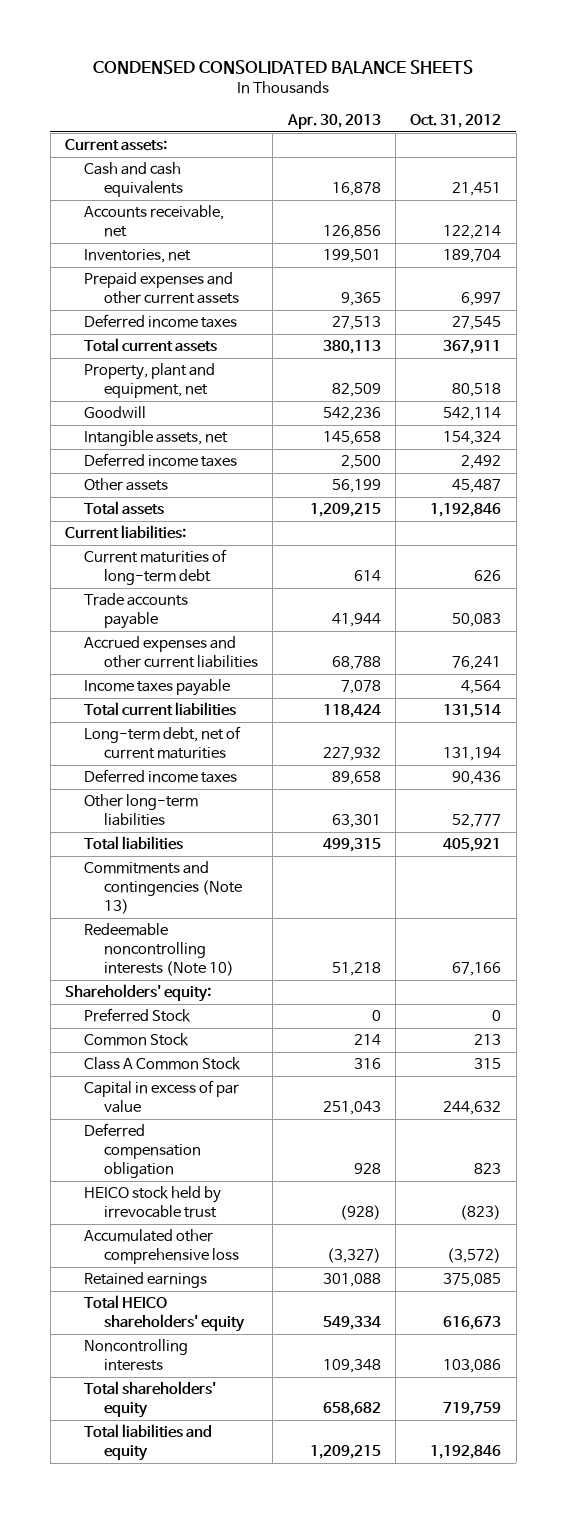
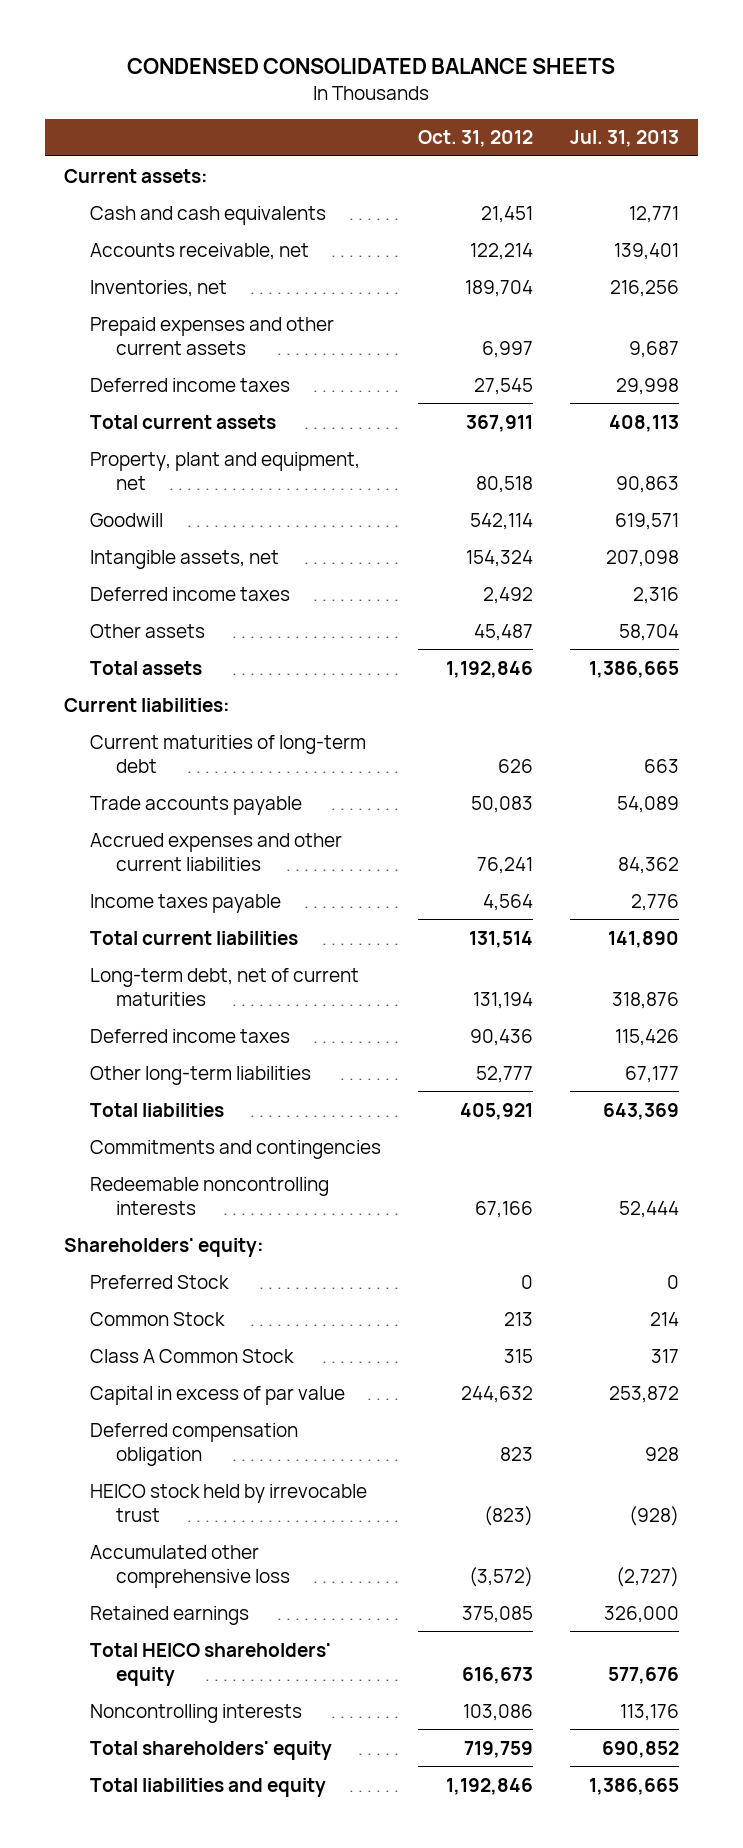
- | Apr. 30, 2013 | Oct. 31, 2012
+ | Oct. 31, 2012 | Jul. 31, 2013
- Commitments and contingencies (Note 13)
- Redeemable noncontrolling interests (Note 10) | 51,218 | 67,166
+ Commitments and contingencies
+ Redeemable noncontrolling interests | 67,166 | 52,444

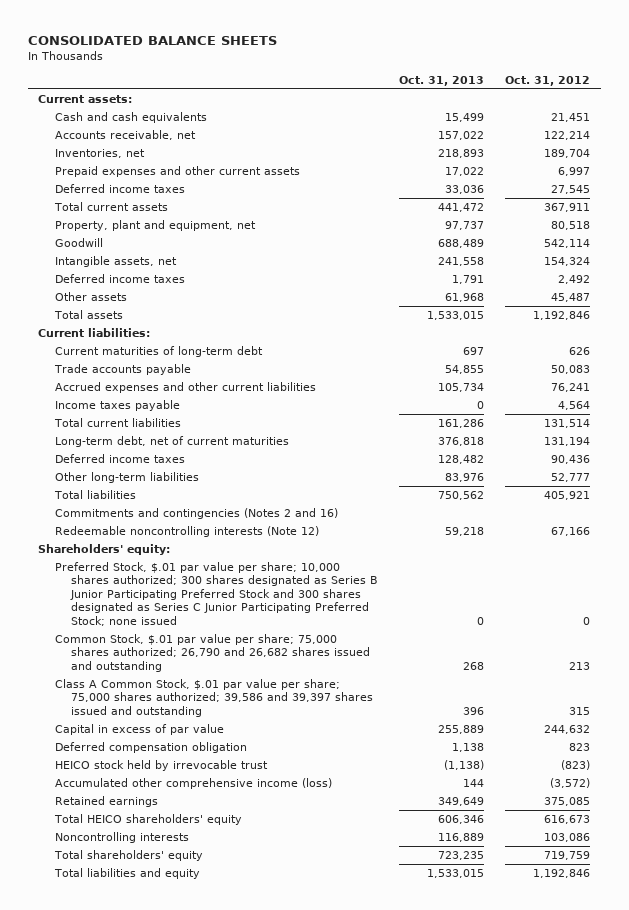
- CONDENSED CONSOLIDATED BALANCE SHEETS
+ CONSOLIDATED BALANCE SHEETS
- | Oct. 31, 2012 | Jul. 31, 2013
+ | Oct. 31, 2013 | Oct. 31, 2012
- Commitments and contingencies
- Redeemable noncontrolling interests | 67,166 | 52,444
+ Commitments and contingencies (Notes 2 and 16)
+ Redeemable noncontrolling interests (Note 12) | 59,218 | 67,166
- Preferred Stock | 0 | 0
- Common Stock | 213 | 214
- Class A Common Stock | 315 | 317
+ Preferred Stock, $.01 par value per share; 10,000 shares authorized; 300 shares designated as Series B Junior Participating Preferred Stock and 300 shares designated as Series C Junior Participating Preferred Stock; none issued | 0 | 0
+ Common Stock, $.01 par value per share; 75,000 shares authorized; 26,790 and 26,682 shares issued and outstanding | 268 | 213
+ Class A Common Stock, $.01 par value per share; 75,000 shares authorized; 39,586 and 39,397 shares issued and outstanding | 396 | 315
- Accumulated other comprehensive loss | (3,572) | (2,727)
+ Accumulated other comprehensive income (loss) | 144 | (3,572)

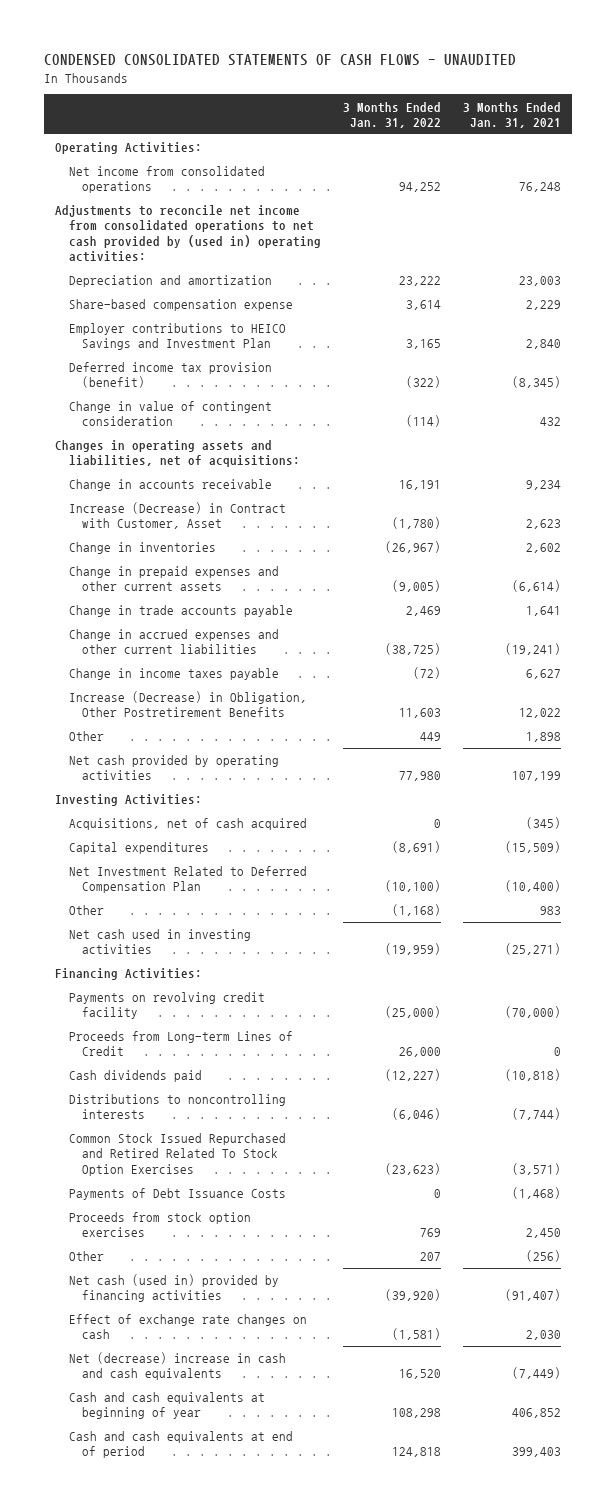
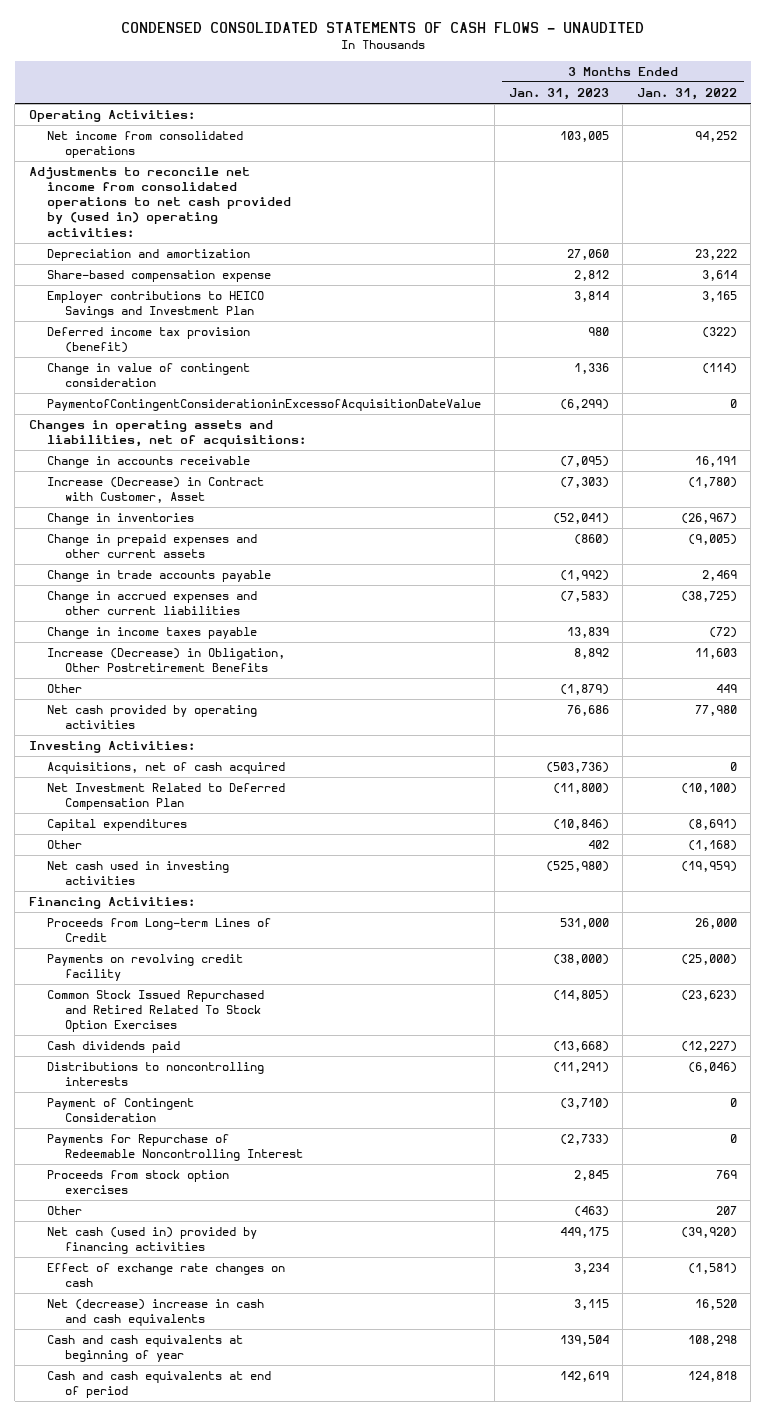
- | 3 Months Ended Jan. 31, 2022 | 3 Months Ended Jan. 31, 2021
+ | 3 Months Ended Jan. 31, 2023 | 3 Months Ended Jan. 31, 2022
+ PaymentofContingentConsiderationinExcessofAcquisitionDateValue | (6,299) | 0
moved down: Capital expenditures | (10,846) | (8,691)
moved down: Payments on revolving credit facility | (38,000) | (25,000)
moved up: Common Stock Issued Repurchased and Retired Related To Stock Option Exercises | (14,805) | (23,623)
- Payments of Debt Issuance Costs | 0 | (1,468)
+ Payment of Contingent Consideration | (3,710) | 0
+ Payments for Repurchase of Redeemable Noncontrolling Interest | (2,733) | 0

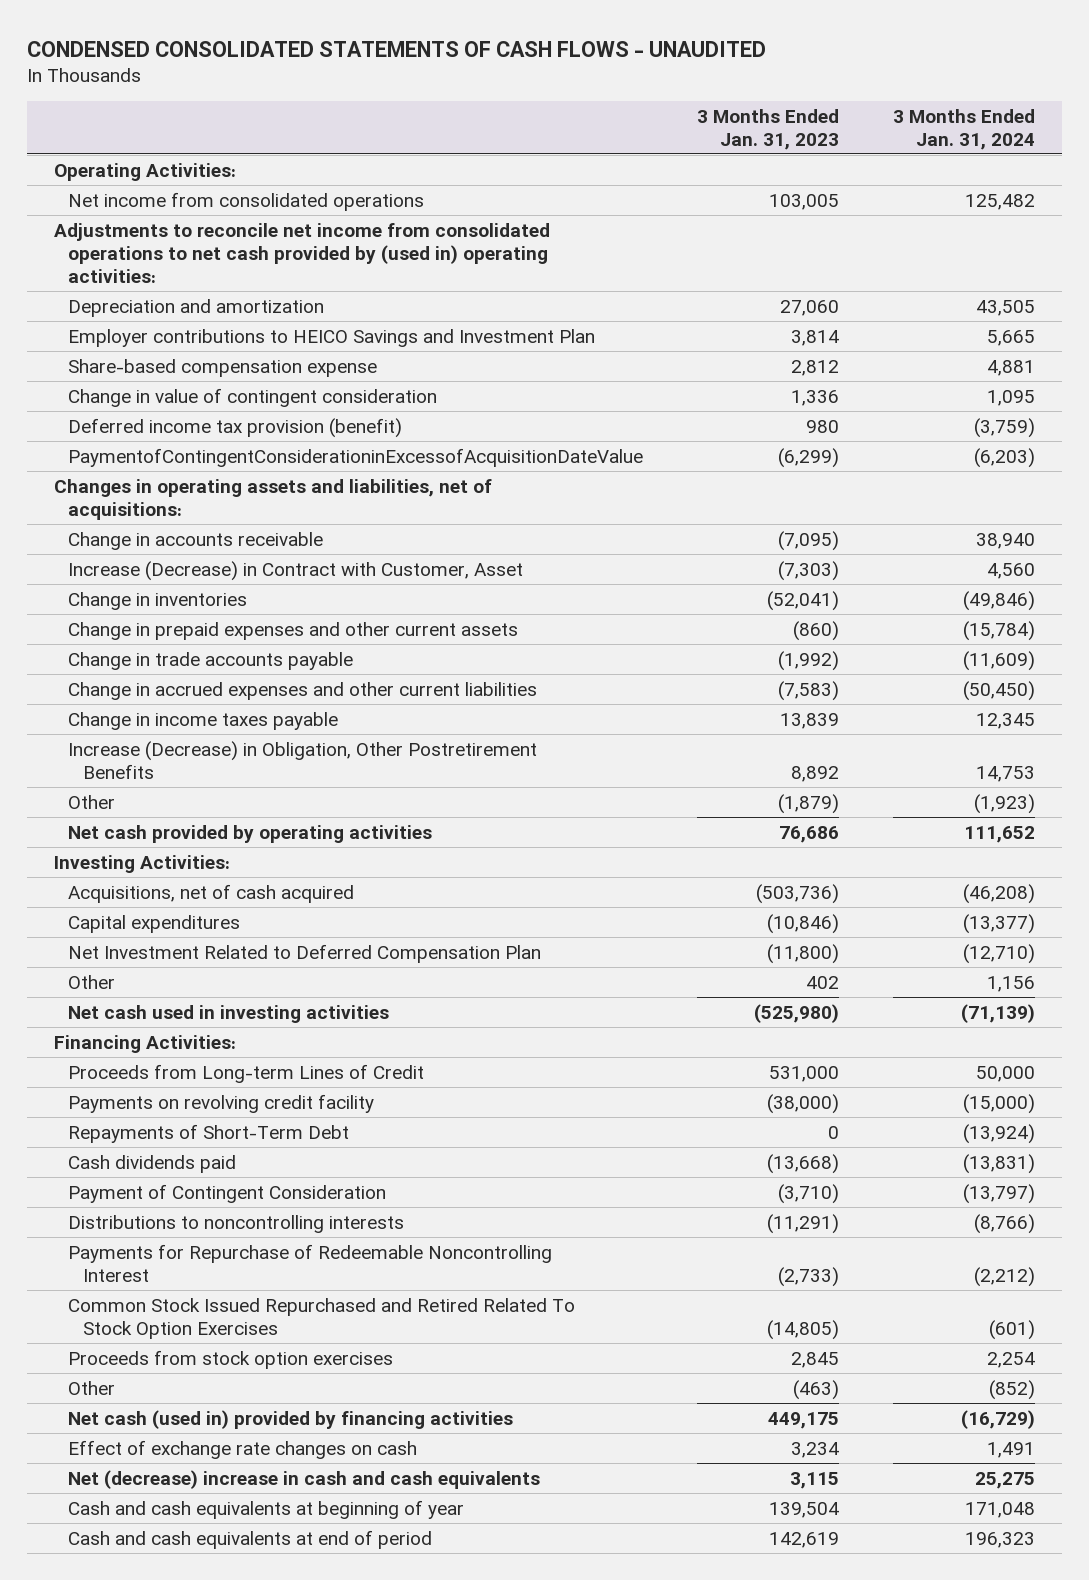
- | 3 Months Ended Jan. 31, 2023 | 3 Months Ended Jan. 31, 2022
+ | 3 Months Ended Jan. 31, 2023 | 3 Months Ended Jan. 31, 2024
moved down: Share-based compensation expense | 2,812 | 4,881
moved down: Deferred income tax provision (benefit) | 980 | (3,759)
moved down: Net Investment Related to Deferred Compensation Plan | (11,800) | (12,710)
+ Repayments of Short-Term Debt | 0 | (13,924)
moved down: Distributions to noncontrolling interests | (11,291) | (8,766)
moved down: Common Stock Issued Repurchased and Retired Related To Stock Option Exercises | (14,805) | (601)

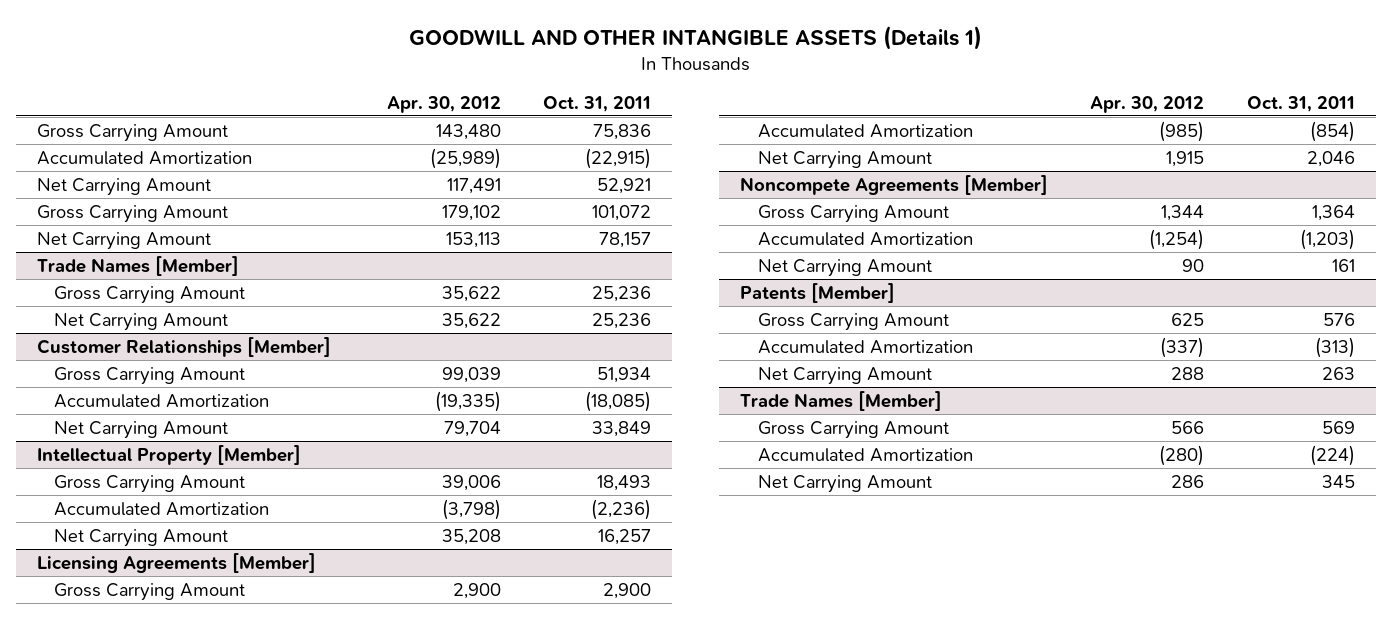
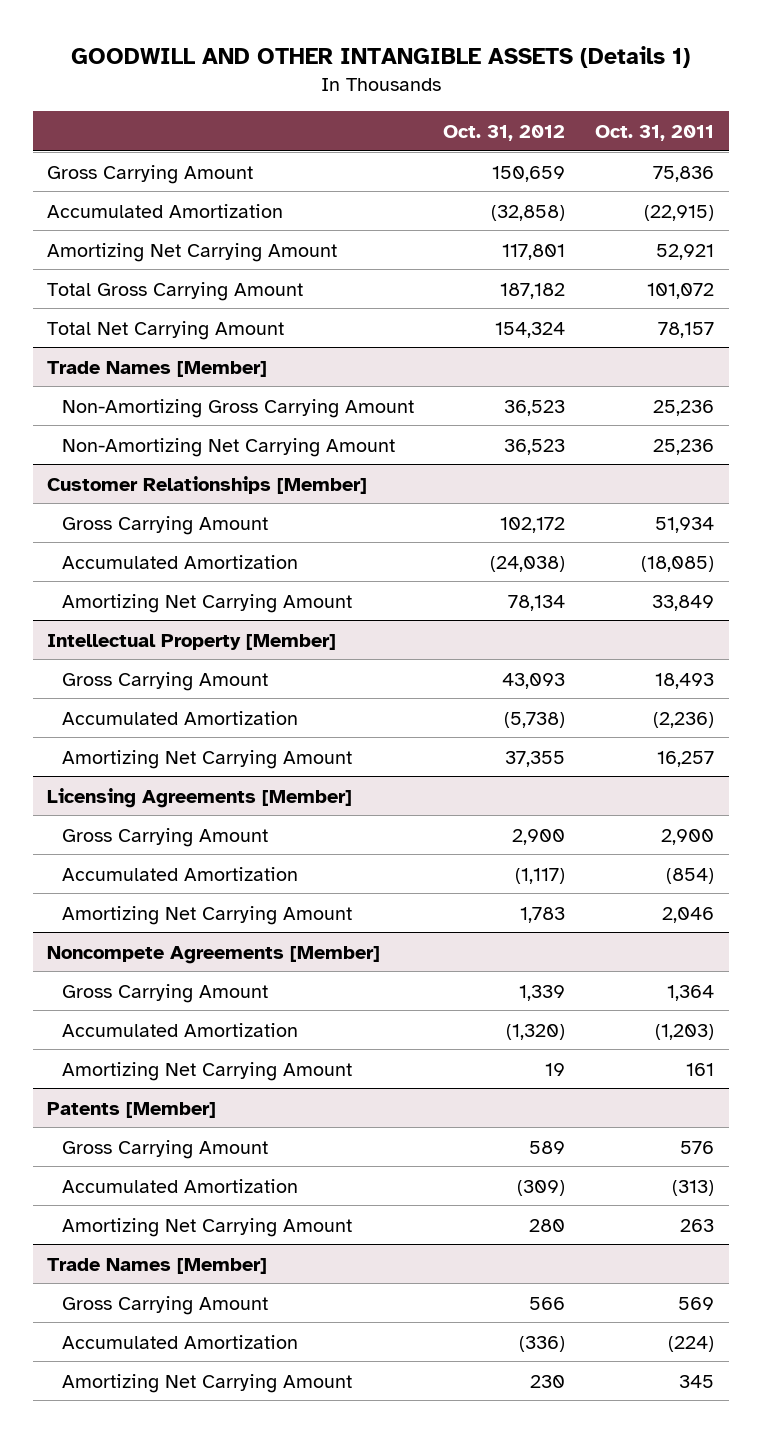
- | Apr. 30, 2012 | Oct. 31, 2011
+ | Oct. 31, 2012 | Oct. 31, 2011
- Net Carrying Amount | 117,491 | 52,921
- Gross Carrying Amount | 179,102 | 101,072
- Net Carrying Amount | 153,113 | 78,157
+ Amortizing Net Carrying Amount | 117,801 | 52,921
+ Total Gross Carrying Amount | 187,182 | 101,072
+ Total Net Carrying Amount | 154,324 | 78,157
@ Trade Names [Member]
- Gross Carrying Amount | 35,622 | 25,236
- Net Carrying Amount | 35,622 | 25,236
+ Non-Amortizing Gross Carrying Amount | 36,523 | 25,236
+ Non-Amortizing Net Carrying Amount | 36,523 | 25,236
@ Customer Relationships [Member]
- Net Carrying Amount | 79,704 | 33,849
+ Amortizing Net Carrying Amount | 78,134 | 33,849
@ Intellectual Property [Member]
- Net Carrying Amount | 35,208 | 16,257
+ Amortizing Net Carrying Amount | 37,355 | 16,257
@ Licensing Agreements [Member]
- Net Carrying Amount | 1,915 | 2,046
+ Amortizing Net Carrying Amount | 1,783 | 2,046
@ Noncompete Agreements [Member]
- Net Carrying Amount | 90 | 161
+ Amortizing Net Carrying Amount | 19 | 161
@ Patents [Member]
- Net Carrying Amount | 288 | 263
+ Amortizing Net Carrying Amount | 280 | 263
@ Trade Names [Member]
- Net Carrying Amount | 286 | 345
+ Amortizing Net Carrying Amount | 230 | 345

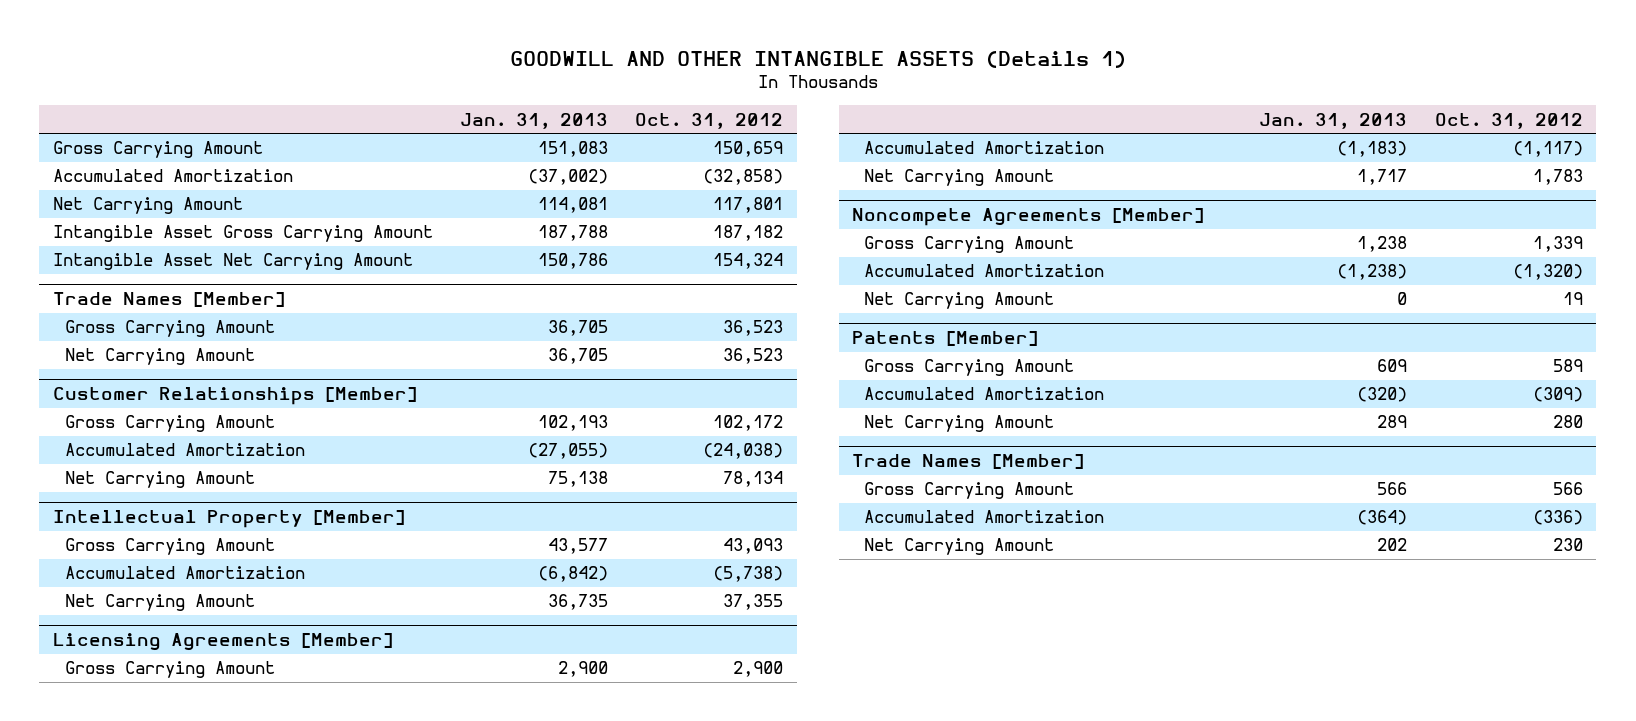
- | Oct. 31, 2012 | Oct. 31, 2011
+ | Jan. 31, 2013 | Oct. 31, 2012
- Amortizing Net Carrying Amount | 117,801 | 52,921
- Total Gross Carrying Amount | 187,182 | 101,072
- Total Net Carrying Amount | 154,324 | 78,157
+ Net Carrying Amount | 114,081 | 117,801
+ Intangible Asset Gross Carrying Amount | 187,788 | 187,182
+ Intangible Asset Net Carrying Amount | 150,786 | 154,324
@ Trade Names [Member]
- Non-Amortizing Gross Carrying Amount | 36,523 | 25,236
- Non-Amortizing Net Carrying Amount | 36,523 | 25,236
+ Gross Carrying Amount | 36,705 | 36,523
+ Net Carrying Amount | 36,705 | 36,523
@ Customer Relationships [Member]
- Amortizing Net Carrying Amount | 78,134 | 33,849
+ Net Carrying Amount | 75,138 | 78,134
@ Intellectual Property [Member]
- Amortizing Net Carrying Amount | 37,355 | 16,257
+ Net Carrying Amount | 36,735 | 37,355
@ Licensing Agreements [Member]
- Amortizing Net Carrying Amount | 1,783 | 2,046
+ Net Carrying Amount | 1,717 | 1,783
@ Noncompete Agreements [Member]
- Amortizing Net Carrying Amount | 19 | 161
+ Net Carrying Amount | 0 | 19
@ Patents [Member]
- Amortizing Net Carrying Amount | 280 | 263
+ Net Carrying Amount | 289 | 280
@ Trade Names [Member]
- Amortizing Net Carrying Amount | 230 | 345
+ Net Carrying Amount | 202 | 230

